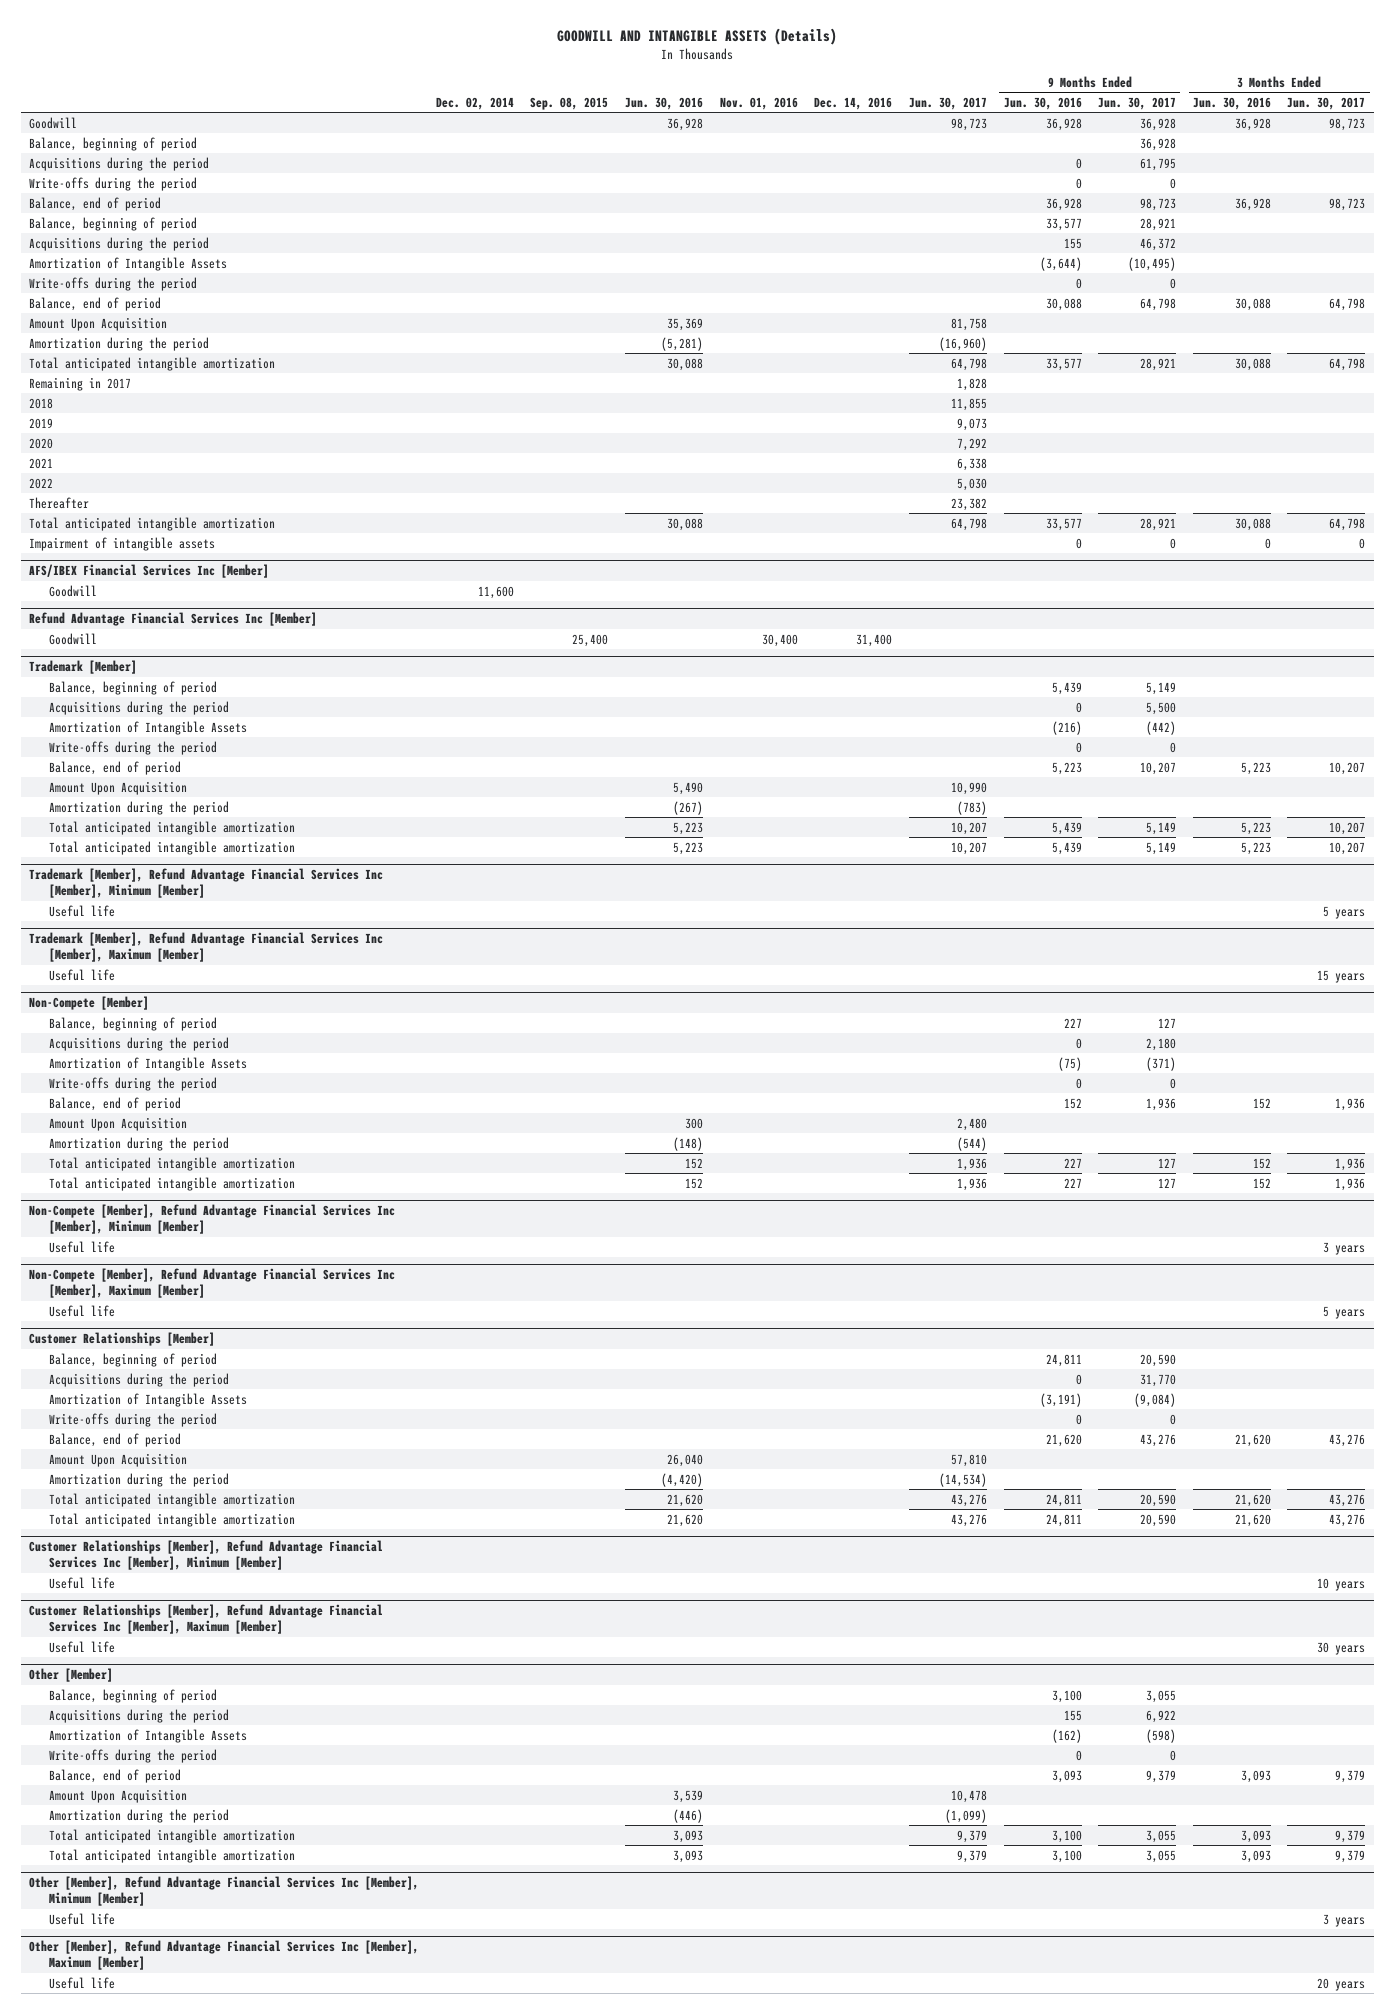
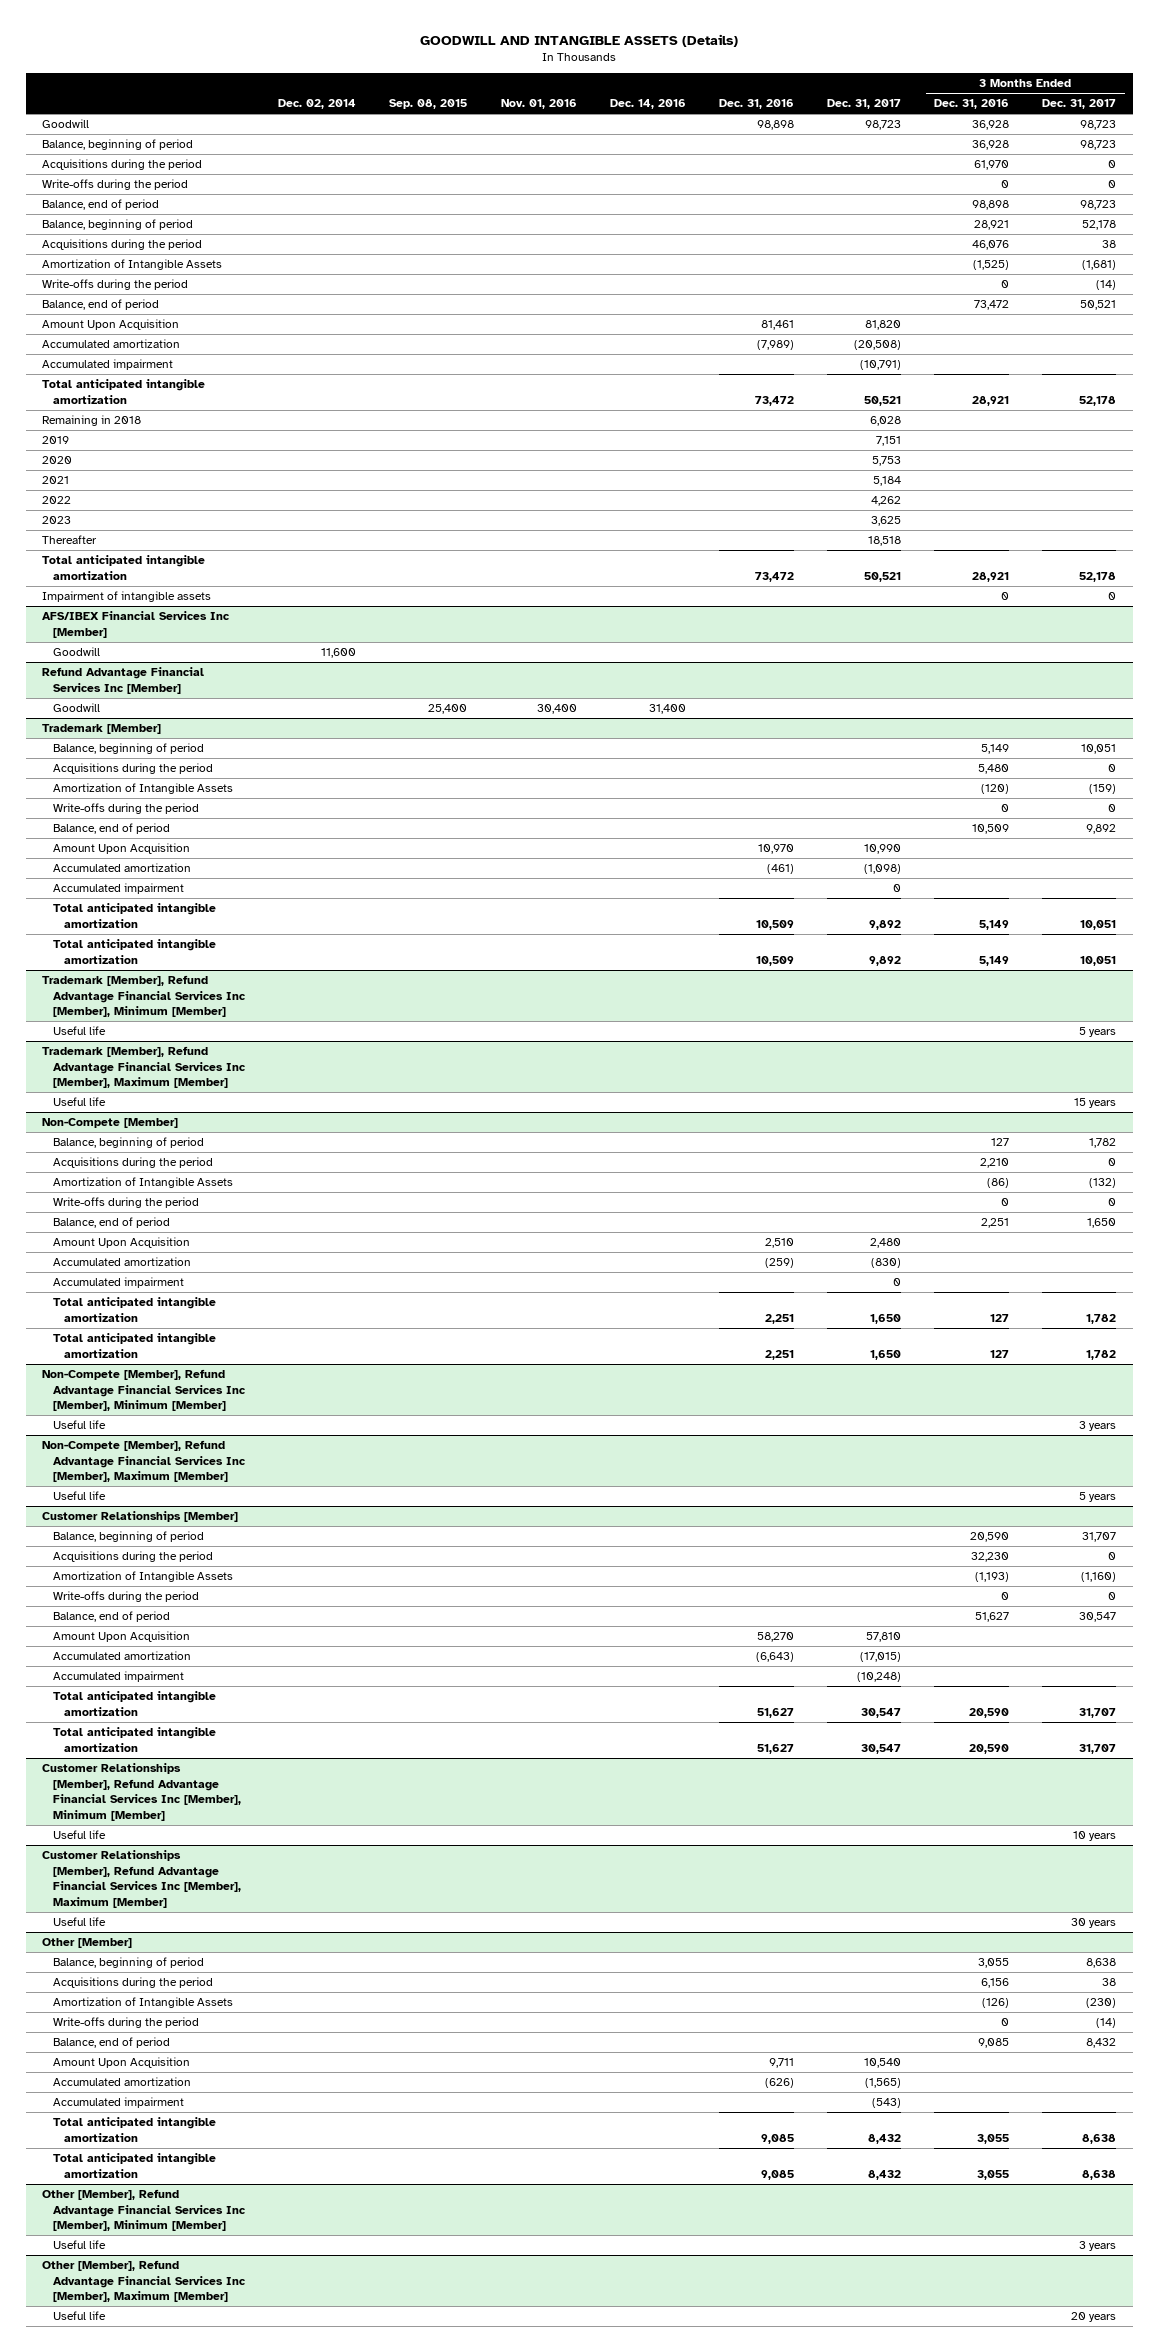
- | Dec. 02, 2014 | Sep. 08, 2015 | Jun. 30, 2016 | Nov. 01, 2016 | Dec. 14, 2016 | Jun. 30, 2017 | 9 Months Ended Jun. 30, 2016 | 9 Months Ended Jun. 30, 2017 | 3 Months Ended Jun. 30, 2016 | 3 Months Ended Jun. 30, 2017
+ | Dec. 02, 2014 | Sep. 08, 2015 | Nov. 01, 2016 | Dec. 14, 2016 | Dec. 31, 2016 | Dec. 31, 2017 | 3 Months Ended Dec. 31, 2016 | 3 Months Ended Dec. 31, 2017
- Amortization during the period | | | (5,281) | | | (16,960) | | | |
+ Accumulated amortization | | | | | (7,989) | (20,508) | |
+ Accumulated impairment | | | | | | (10,791) | |
- Remaining in 2017 | | | | | | 1,828 | | | |
- 2018 | | | | | | 11,855 | | | |
+ Remaining in 2018 | | | | | | 6,028 | |
+ 2023 | | | | | | 3,625 | |
@ Trademark [Member]
- Amortization during the period | | | (267) | | | (783) | | | |
+ Accumulated amortization | | | | | (461) | (1,098) | |
+ Accumulated impairment | | | | | | 0 | |
@ Non-Compete [Member]
- Amortization during the period | | | (148) | | | (544) | | | |
+ Accumulated amortization | | | | | (259) | (830) | |
+ Accumulated impairment | | | | | | 0 | |
@ Customer Relationships [Member]
- Amortization during the period | | | (4,420) | | | (14,534) | | | |
+ Accumulated amortization | | | | | (6,643) | (17,015) | |
+ Accumulated impairment | | | | | | (10,248) | |
@ Other [Member]
- Amortization during the period | | | (446) | | | (1,099) | | | |
+ Accumulated amortization | | | | | (626) | (1,565) | |
+ Accumulated impairment | | | | | | (543) | |

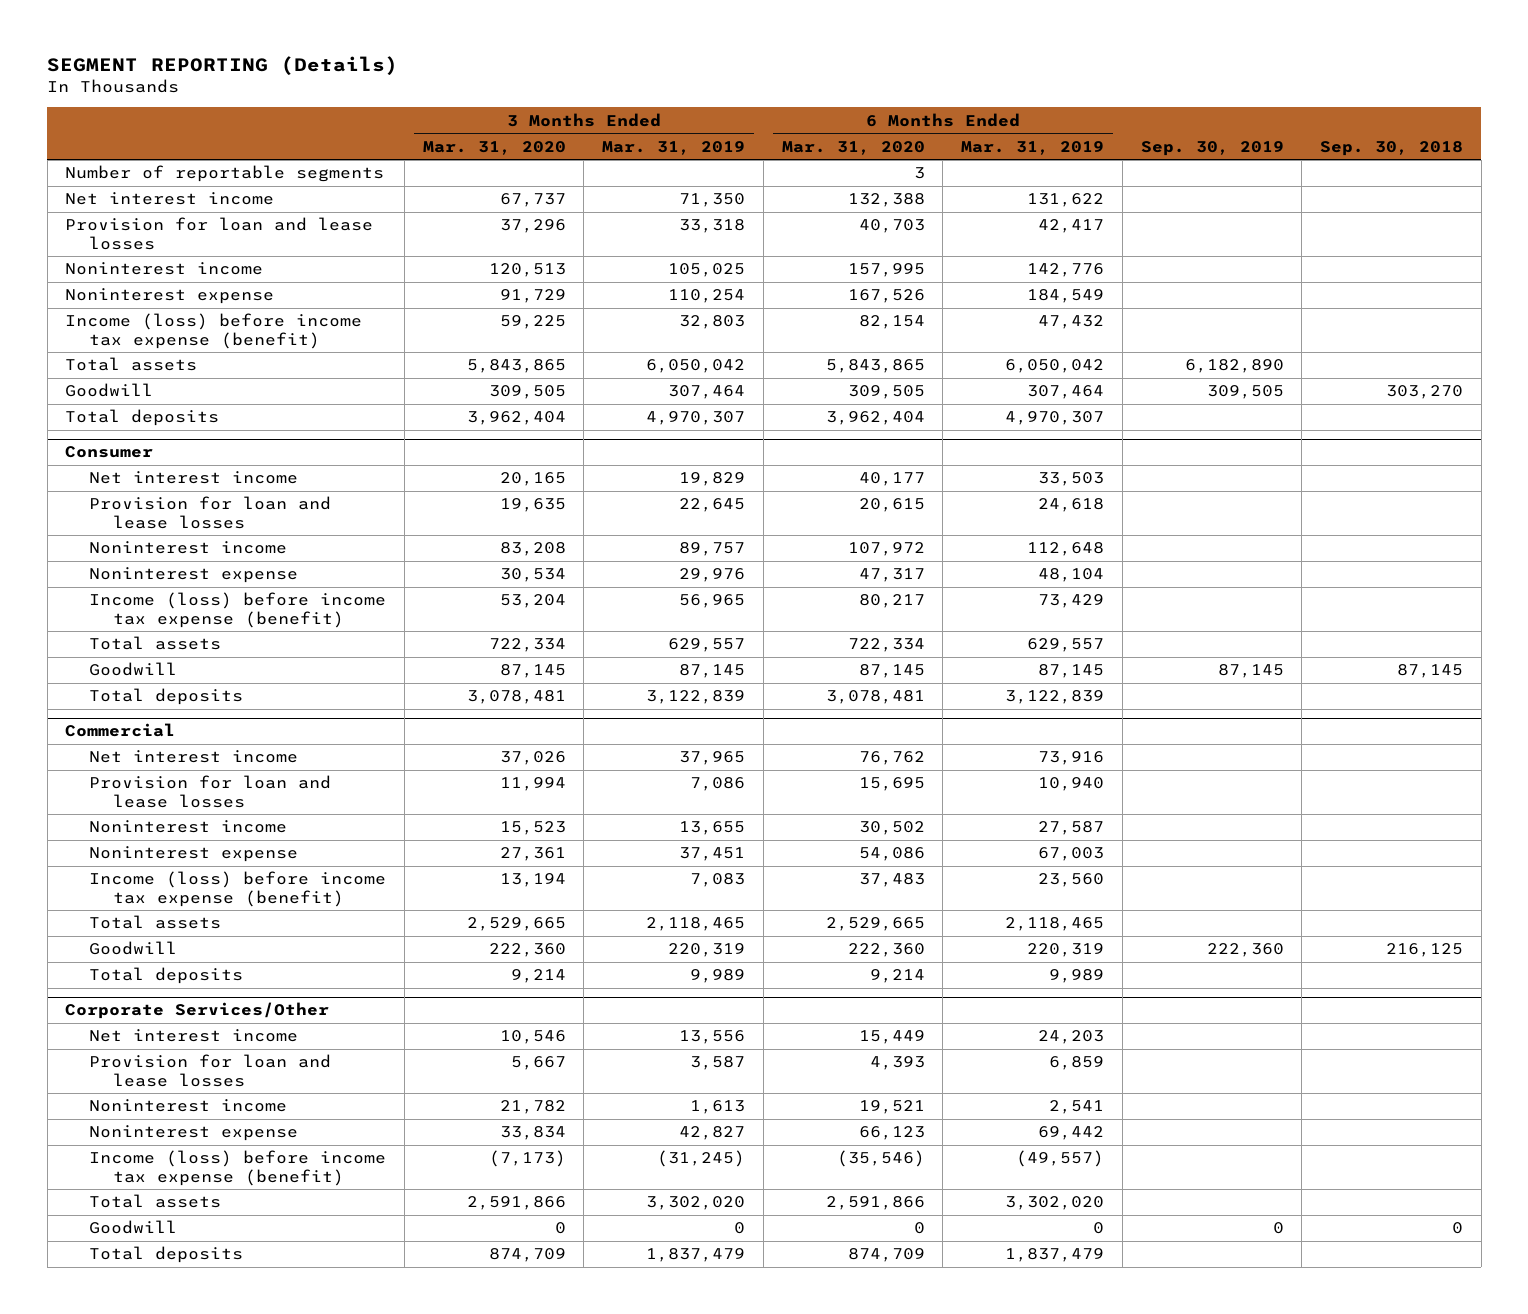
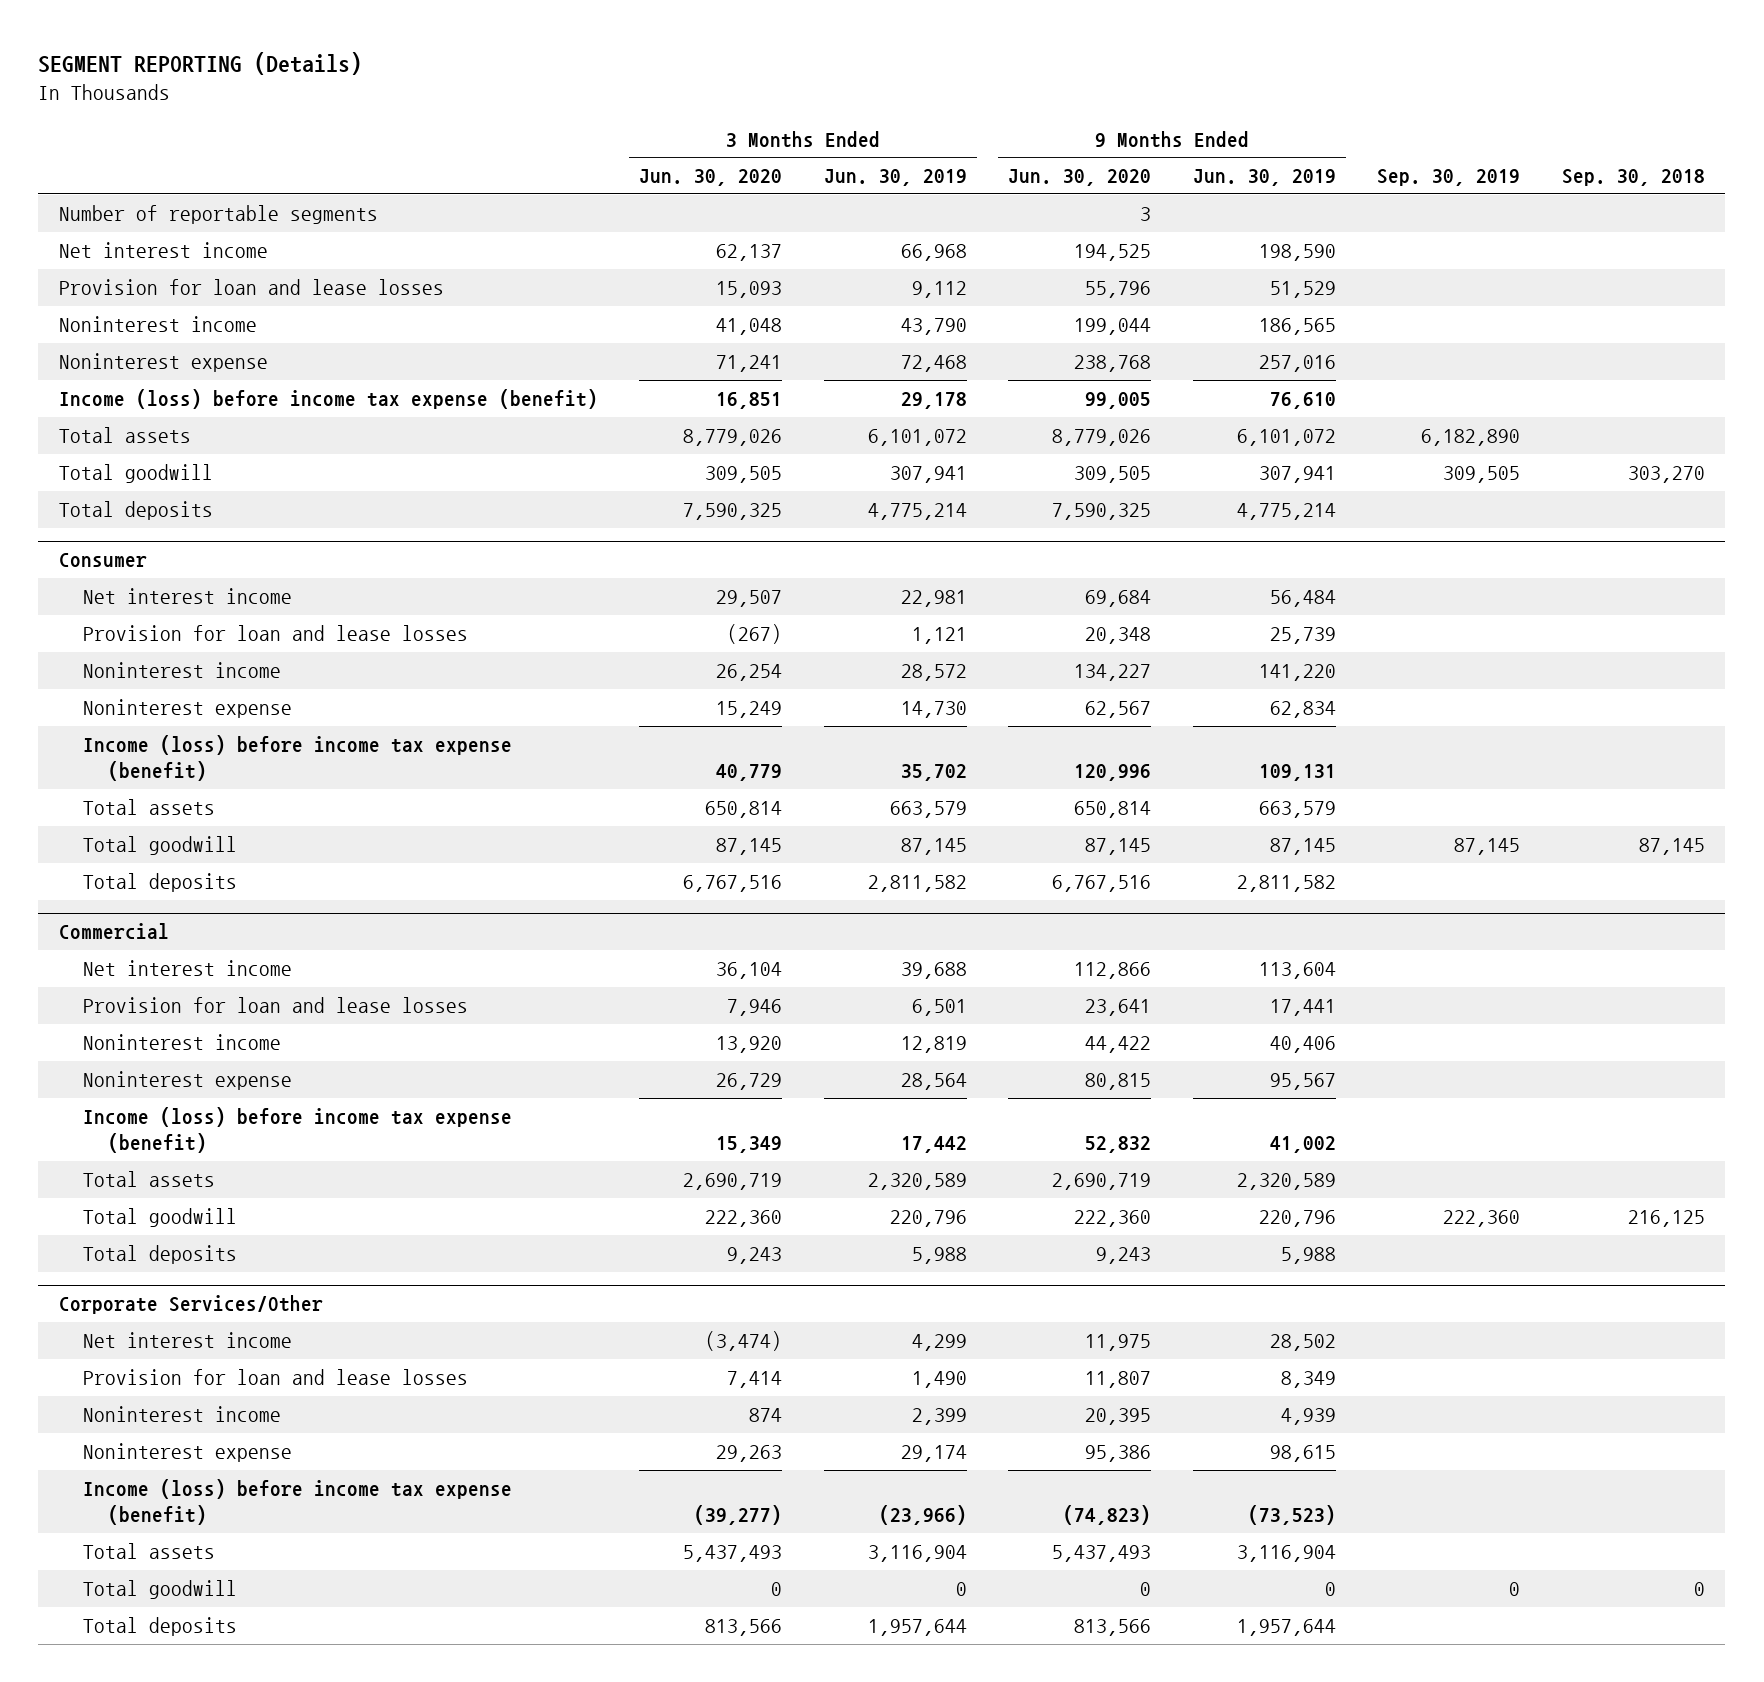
- | 3 Months Ended Mar. 31, 2020 | 3 Months Ended Mar. 31, 2019 | 6 Months Ended Mar. 31, 2020 | 6 Months Ended Mar. 31, 2019 | Sep. 30, 2019 | Sep. 30, 2018
+ | 3 Months Ended Jun. 30, 2020 | 3 Months Ended Jun. 30, 2019 | 9 Months Ended Jun. 30, 2020 | 9 Months Ended Jun. 30, 2019 | Sep. 30, 2019 | Sep. 30, 2018
- Goodwill | 309,505 | 307,464 | 309,505 | 307,464 | 309,505 | 303,270
+ Total goodwill | 309,505 | 307,941 | 309,505 | 307,941 | 309,505 | 303,270
@ Consumer
- Goodwill | 87,145 | 87,145 | 87,145 | 87,145 | 87,145 | 87,145
+ Total goodwill | 87,145 | 87,145 | 87,145 | 87,145 | 87,145 | 87,145
@ Commercial
- Goodwill | 222,360 | 220,319 | 222,360 | 220,319 | 222,360 | 216,125
+ Total goodwill | 222,360 | 220,796 | 222,360 | 220,796 | 222,360 | 216,125
@ Corporate Services/Other
- Goodwill | 0 | 0 | 0 | 0 | 0 | 0
+ Total goodwill | 0 | 0 | 0 | 0 | 0 | 0

